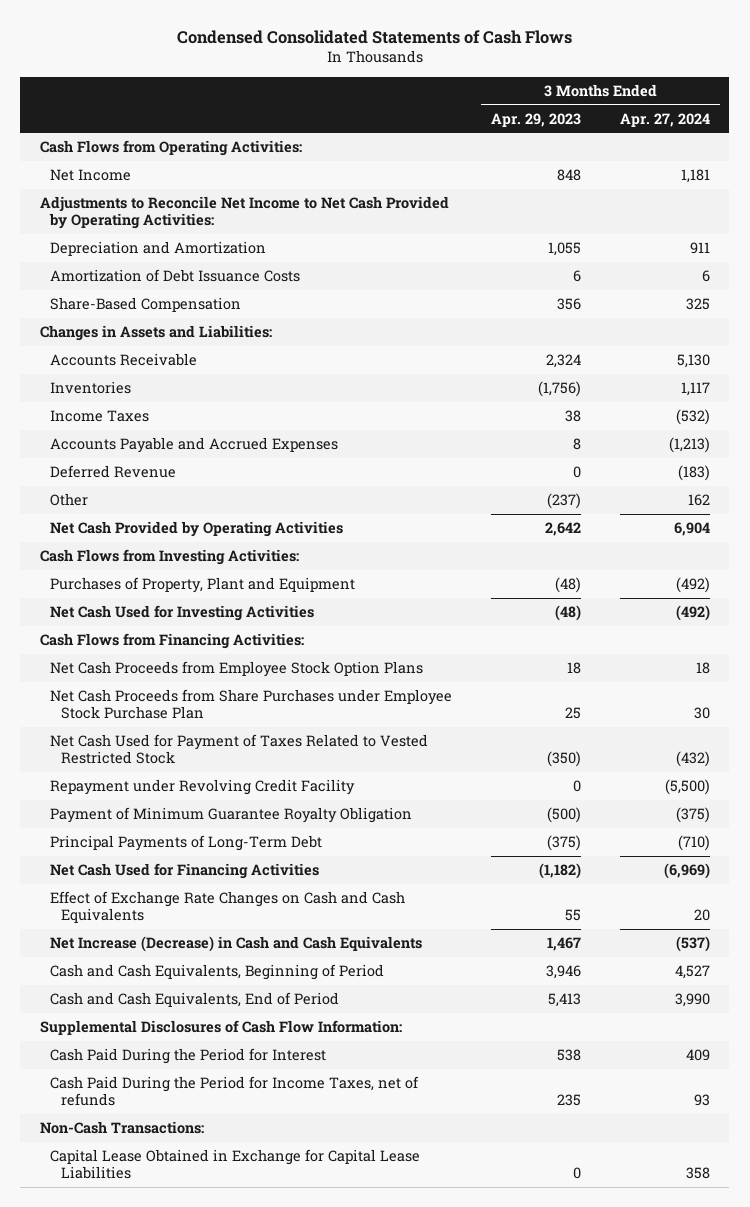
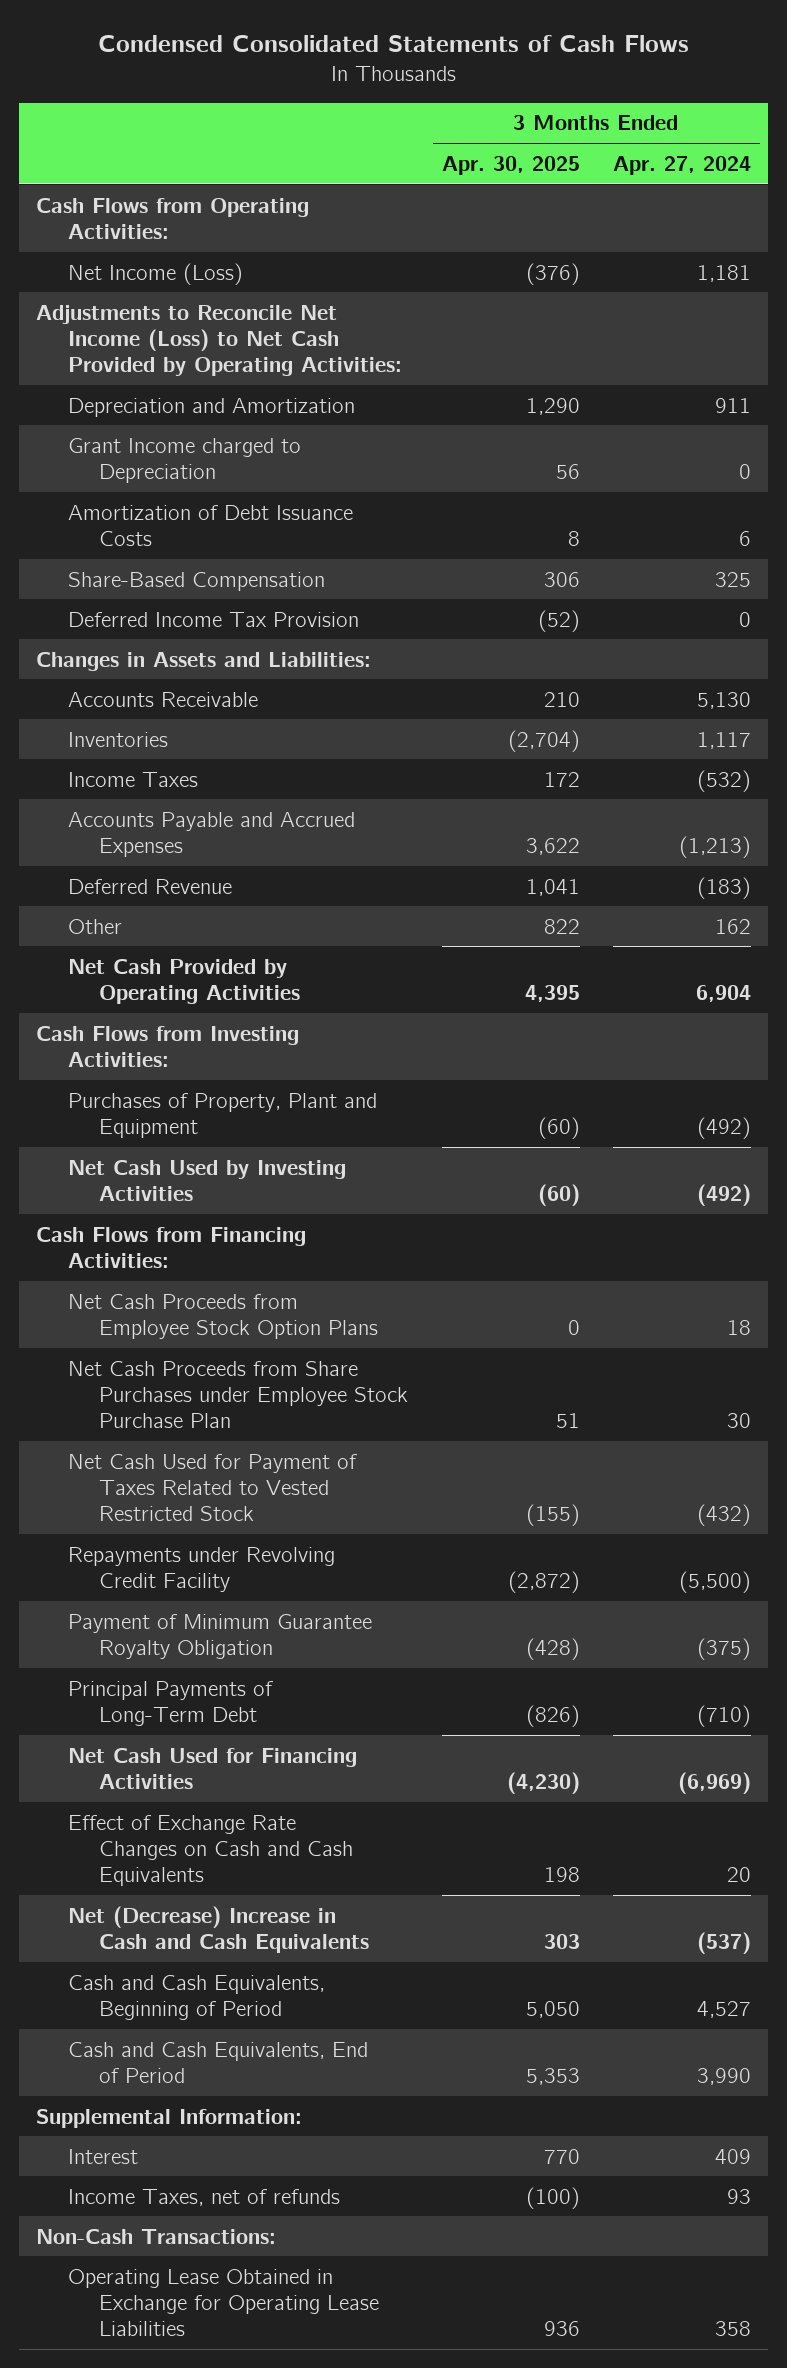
- | 3 Months Ended Apr. 29, 2023 | 3 Months Ended Apr. 27, 2024
+ | 3 Months Ended Apr. 30, 2025 | 3 Months Ended Apr. 27, 2024
- Net Income | 848 | 1,181
- Adjustments to Reconcile Net Income to Net Cash Provided by Operating Activities:
+ Net Income (Loss) | (376) | 1,181
+ Adjustments to Reconcile Net Income (Loss) to Net Cash Provided by Operating Activities:
+ Grant Income charged to Depreciation | 56 | 0
+ Deferred Income Tax Provision | (52) | 0
- Net Cash Used for Investing Activities | (48) | (492)
+ Net Cash Used by Investing Activities | (60) | (492)
- Repayment under Revolving Credit Facility | 0 | (5,500)
+ Repayments under Revolving Credit Facility | (2,872) | (5,500)
- Net Increase (Decrease) in Cash and Cash Equivalents | 1,467 | (537)
+ Net (Decrease) Increase in Cash and Cash Equivalents | 303 | (537)
- Supplemental Disclosures of Cash Flow Information:
- Cash Paid During the Period for Interest | 538 | 409
- Cash Paid During the Period for Income Taxes, net of refunds | 235 | 93
+ Supplemental Information:
+ Interest | 770 | 409
+ Income Taxes, net of refunds | (100) | 93
- Capital Lease Obtained in Exchange for Capital Lease Liabilities | 0 | 358
+ Operating Lease Obtained in Exchange for Operating Lease Liabilities | 936 | 358

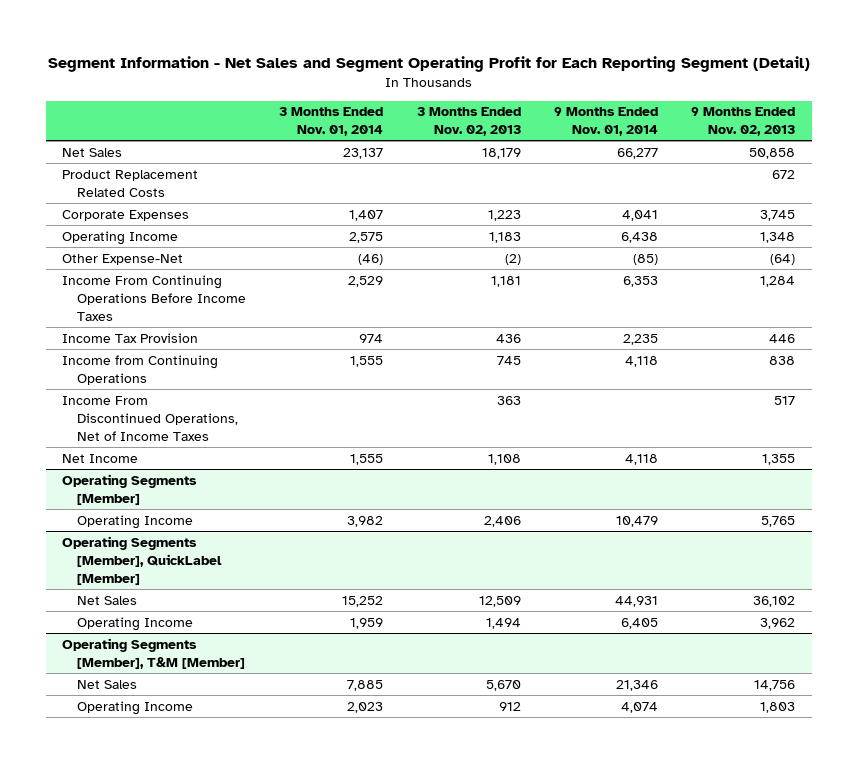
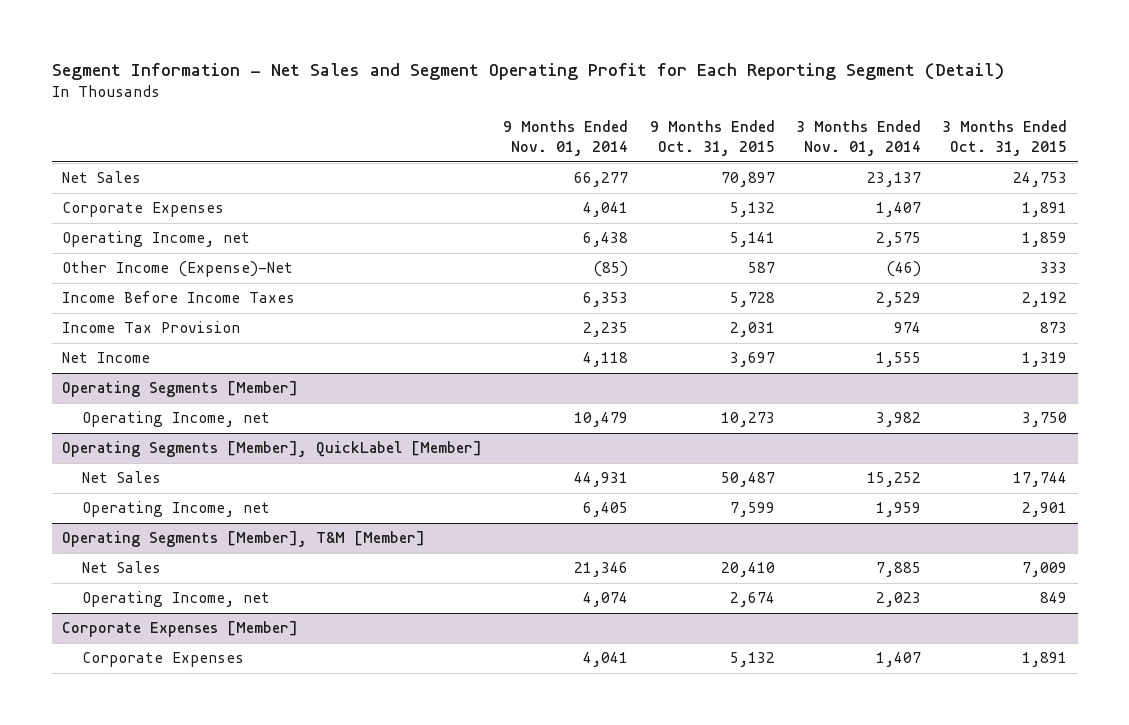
- | 3 Months Ended Nov. 01, 2014 | 3 Months Ended Nov. 02, 2013 | 9 Months Ended Nov. 01, 2014 | 9 Months Ended Nov. 02, 2013
+ | 9 Months Ended Nov. 01, 2014 | 9 Months Ended Oct. 31, 2015 | 3 Months Ended Nov. 01, 2014 | 3 Months Ended Oct. 31, 2015
- Product Replacement Related Costs | | | | 672
- Operating Income | 2,575 | 1,183 | 6,438 | 1,348
- Other Expense-Net | (46) | (2) | (85) | (64)
- Income From Continuing Operations Before Income Taxes | 2,529 | 1,181 | 6,353 | 1,284
+ Operating Income, net | 6,438 | 5,141 | 2,575 | 1,859
+ Other Income (Expense)-Net | (85) | 587 | (46) | 333
+ Income Before Income Taxes | 6,353 | 5,728 | 2,529 | 2,192
- Income from Continuing Operations | 1,555 | 745 | 4,118 | 838
- Income From Discontinued Operations, Net of Income Taxes | | 363 | | 517
@ Operating Segments [Member]
- Operating Income | 3,982 | 2,406 | 10,479 | 5,765
+ Operating Income, net | 10,479 | 10,273 | 3,982 | 3,750
@ Operating Segments [Member], QuickLabel [Member]
- Operating Income | 1,959 | 1,494 | 6,405 | 3,962
+ Operating Income, net | 6,405 | 7,599 | 1,959 | 2,901
@ Operating Segments [Member], T&M [Member]
- Operating Income | 2,023 | 912 | 4,074 | 1,803
+ Operating Income, net | 4,074 | 2,674 | 2,023 | 849
+ Corporate Expenses [Member]
+ Corporate Expenses | 4,041 | 5,132 | 1,407 | 1,891

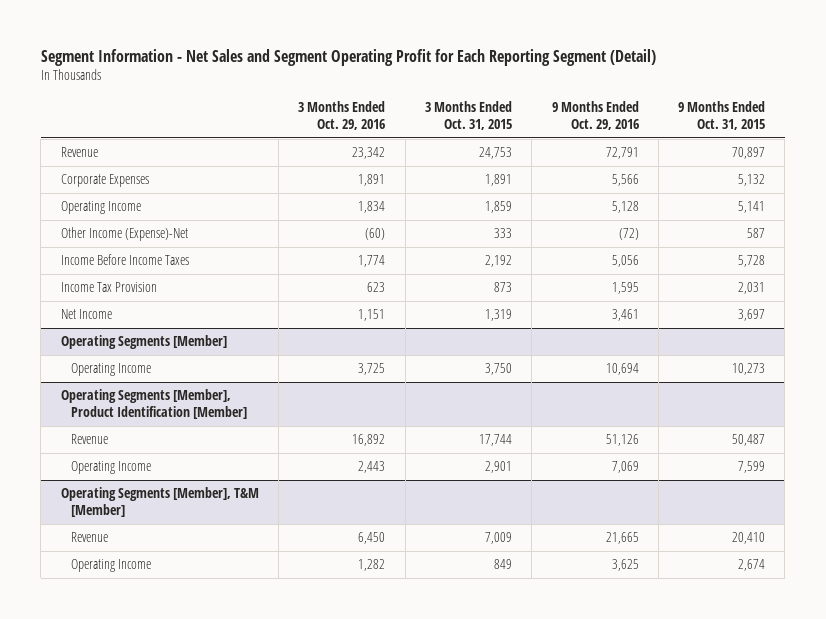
- | 9 Months Ended Nov. 01, 2014 | 9 Months Ended Oct. 31, 2015 | 3 Months Ended Nov. 01, 2014 | 3 Months Ended Oct. 31, 2015
+ | 3 Months Ended Oct. 29, 2016 | 3 Months Ended Oct. 31, 2015 | 9 Months Ended Oct. 29, 2016 | 9 Months Ended Oct. 31, 2015
- Net Sales | 66,277 | 70,897 | 23,137 | 24,753
+ Revenue | 23,342 | 24,753 | 72,791 | 70,897
- Operating Income, net | 6,438 | 5,141 | 2,575 | 1,859
+ Operating Income | 1,834 | 1,859 | 5,128 | 5,141
@ Operating Segments [Member]
- Operating Income, net | 10,479 | 10,273 | 3,982 | 3,750
- Operating Segments [Member], QuickLabel [Member]
- Net Sales | 44,931 | 50,487 | 15,252 | 17,744
- Operating Income, net | 6,405 | 7,599 | 1,959 | 2,901
@ Operating Segments [Member]
+ Operating Income | 3,725 | 3,750 | 10,694 | 10,273
+ Operating Segments [Member], Product Identification [Member]
+ Revenue | 16,892 | 17,744 | 51,126 | 50,487
+ Operating Income | 2,443 | 2,901 | 7,069 | 7,599
@ Operating Segments [Member], T&M [Member]
- Net Sales | 21,346 | 20,410 | 7,885 | 7,009
- Operating Income, net | 4,074 | 2,674 | 2,023 | 849
- Corporate Expenses [Member]
- Corporate Expenses | 4,041 | 5,132 | 1,407 | 1,891
@ Operating Segments [Member], T&M [Member]
+ Revenue | 6,450 | 7,009 | 21,665 | 20,410
+ Operating Income | 1,282 | 849 | 3,625 | 2,674

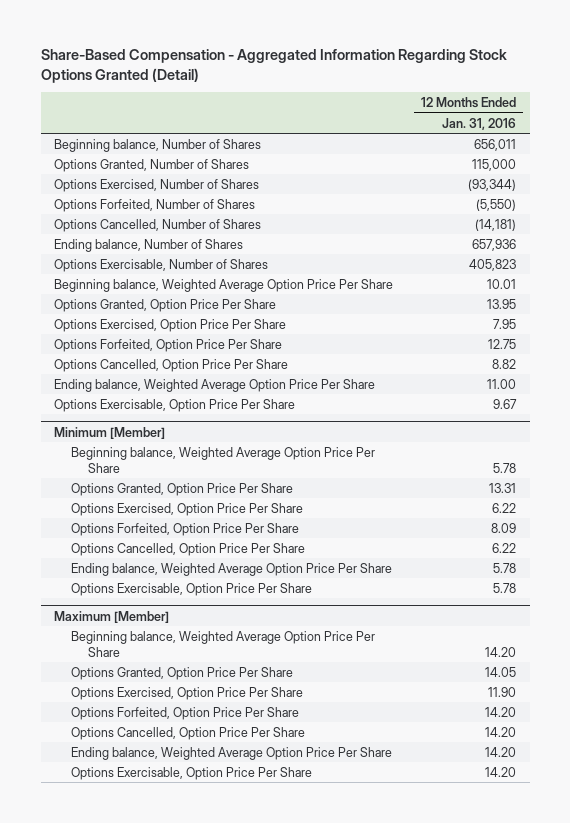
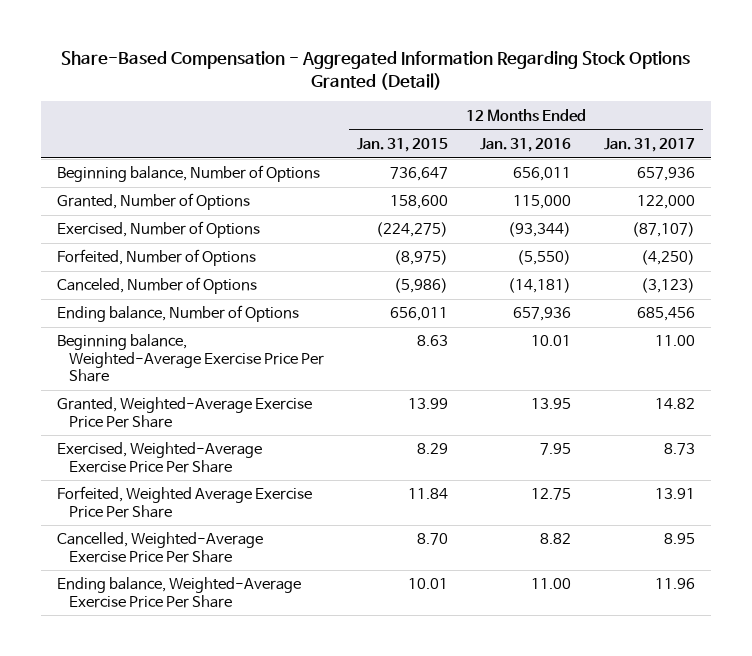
- | 12 Months Ended Jan. 31, 2016
+ | 12 Months Ended Jan. 31, 2015 | 12 Months Ended Jan. 31, 2016 | 12 Months Ended Jan. 31, 2017
- Beginning balance, Number of Shares | 656,011
- Options Granted, Number of Shares | 115,000
- Options Exercised, Number of Shares | (93,344)
- Options Forfeited, Number of Shares | (5,550)
- Options Cancelled, Number of Shares | (14,181)
- Ending balance, Number of Shares | 657,936
- Options Exercisable, Number of Shares | 405,823
- Beginning balance, Weighted Average Option Price Per Share | 10.01
- Options Granted, Option Price Per Share | 13.95
- Options Exercised, Option Price Per Share | 7.95
- Options Forfeited, Option Price Per Share | 12.75
- Options Cancelled, Option Price Per Share | 8.82
- Ending balance, Weighted Average Option Price Per Share | 11.00
- Options Exercisable, Option Price Per Share | 9.67
- Minimum [Member]
- Beginning balance, Weighted Average Option Price Per Share | 5.78
- Options Granted, Option Price Per Share | 13.31
- Options Exercised, Option Price Per Share | 6.22
- Options Forfeited, Option Price Per Share | 8.09
- Options Cancelled, Option Price Per Share | 6.22
- Ending balance, Weighted Average Option Price Per Share | 5.78
- Options Exercisable, Option Price Per Share | 5.78
- Maximum [Member]
- Beginning balance, Weighted Average Option Price Per Share | 14.20
- Options Granted, Option Price Per Share | 14.05
- Options Exercised, Option Price Per Share | 11.90
- Options Forfeited, Option Price Per Share | 14.20
- Options Cancelled, Option Price Per Share | 14.20
- Ending balance, Weighted Average Option Price Per Share | 14.20
- Options Exercisable, Option Price Per Share | 14.20
+ Beginning balance, Number of Options | 736,647 | 656,011 | 657,936
+ Granted, Number of Options | 158,600 | 115,000 | 122,000
+ Exercised, Number of Options | (224,275) | (93,344) | (87,107)
+ Forfeited, Number of Options | (8,975) | (5,550) | (4,250)
+ Canceled, Number of Options | (5,986) | (14,181) | (3,123)
+ Ending balance, Number of Options | 656,011 | 657,936 | 685,456
+ Beginning balance, Weighted-Average Exercise Price Per Share | 8.63 | 10.01 | 11.00
+ Granted, Weighted-Average Exercise Price Per Share | 13.99 | 13.95 | 14.82
+ Exercised, Weighted-Average Exercise Price Per Share | 8.29 | 7.95 | 8.73
+ Forfeited, Weighted Average Exercise Price Per Share | 11.84 | 12.75 | 13.91
+ Cancelled, Weighted-Average Exercise Price Per Share | 8.70 | 8.82 | 8.95
+ Ending balance, Weighted-Average Exercise Price Per Share | 10.01 | 11.00 | 11.96

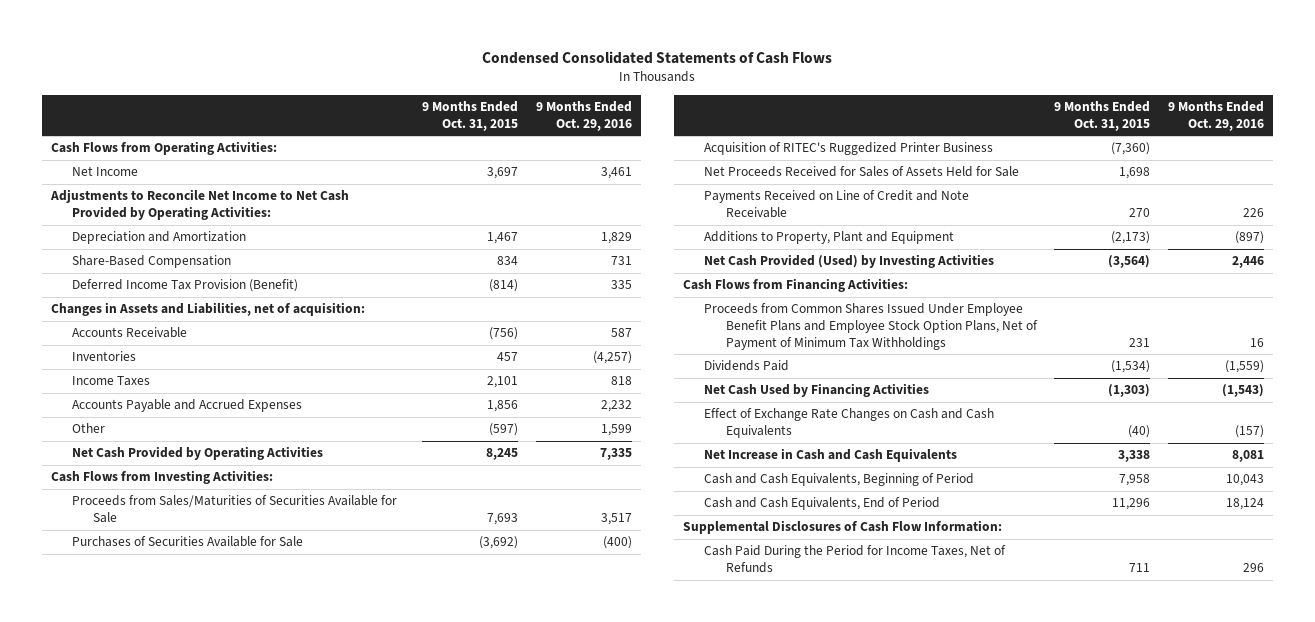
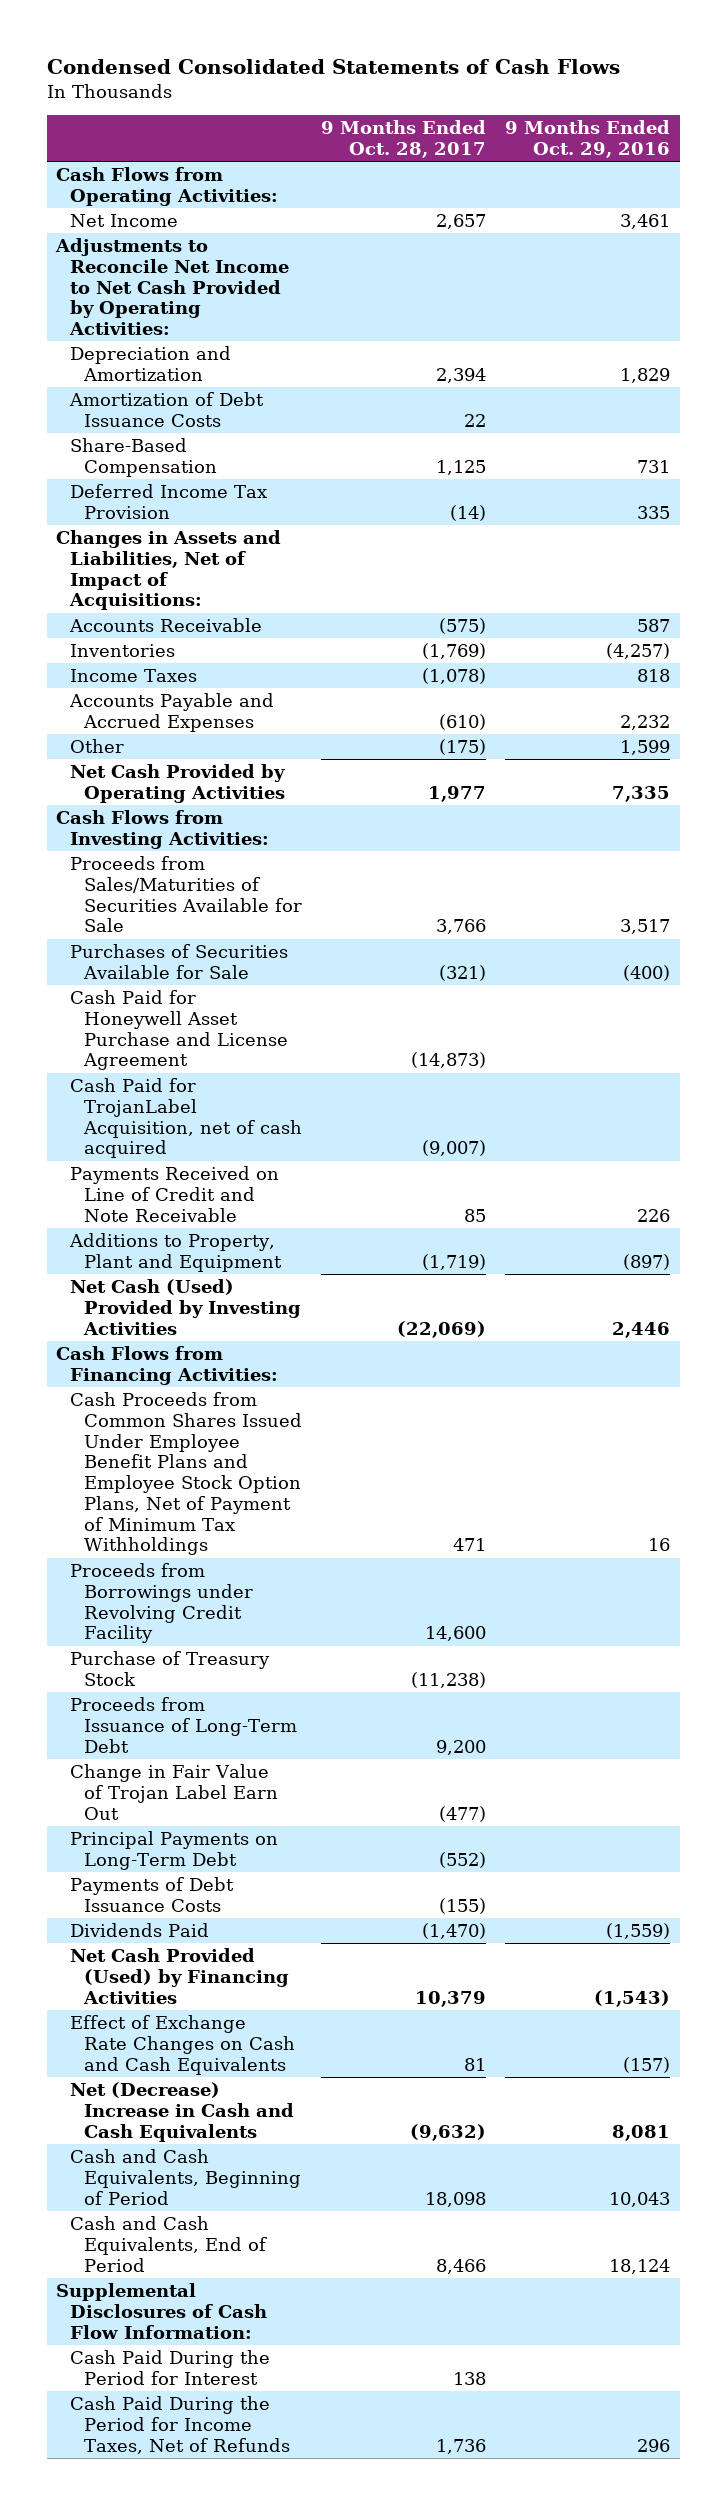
- | 9 Months Ended Oct. 31, 2015 | 9 Months Ended Oct. 29, 2016
+ | 9 Months Ended Oct. 28, 2017 | 9 Months Ended Oct. 29, 2016
+ Amortization of Debt Issuance Costs | 22 |
- Deferred Income Tax Provision (Benefit) | (814) | 335
- Changes in Assets and Liabilities, net of acquisition:
+ Deferred Income Tax Provision | (14) | 335
+ Changes in Assets and Liabilities, Net of Impact of Acquisitions:
- Acquisition of RITEC's Ruggedized Printer Business | (7,360) |
- Net Proceeds Received for Sales of Assets Held for Sale | 1,698 |
+ Cash Paid for Honeywell Asset Purchase and License Agreement | (14,873) |
+ Cash Paid for TrojanLabel Acquisition, net of cash acquired | (9,007) |
- Net Cash Provided (Used) by Investing Activities | (3,564) | 2,446
+ Net Cash (Used) Provided by Investing Activities | (22,069) | 2,446
- Proceeds from Common Shares Issued Under Employee Benefit Plans and Employee Stock Option Plans, Net of Payment of Minimum Tax Withholdings | 231 | 16
+ Cash Proceeds from Common Shares Issued Under Employee Benefit Plans and Employee Stock Option Plans, Net of Payment of Minimum Tax Withholdings | 471 | 16
+ Proceeds from Borrowings under Revolving Credit Facility | 14,600 |
+ Purchase of Treasury Stock | (11,238) |
+ Proceeds from Issuance of Long-Term Debt | 9,200 |
+ Change in Fair Value of Trojan Label Earn Out | (477) |
+ Principal Payments on Long-Term Debt | (552) |
+ Payments of Debt Issuance Costs | (155) |
- Net Cash Used by Financing Activities | (1,303) | (1,543)
+ Net Cash Provided (Used) by Financing Activities | 10,379 | (1,543)
- Net Increase in Cash and Cash Equivalents | 3,338 | 8,081
+ Net (Decrease) Increase in Cash and Cash Equivalents | (9,632) | 8,081
+ Cash Paid During the Period for Interest | 138 |

